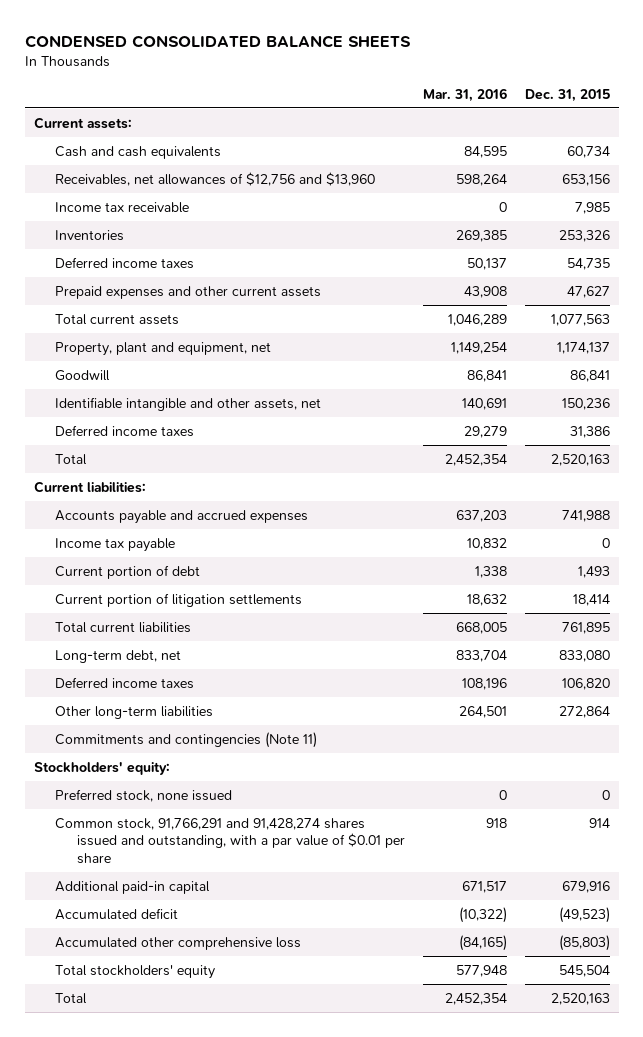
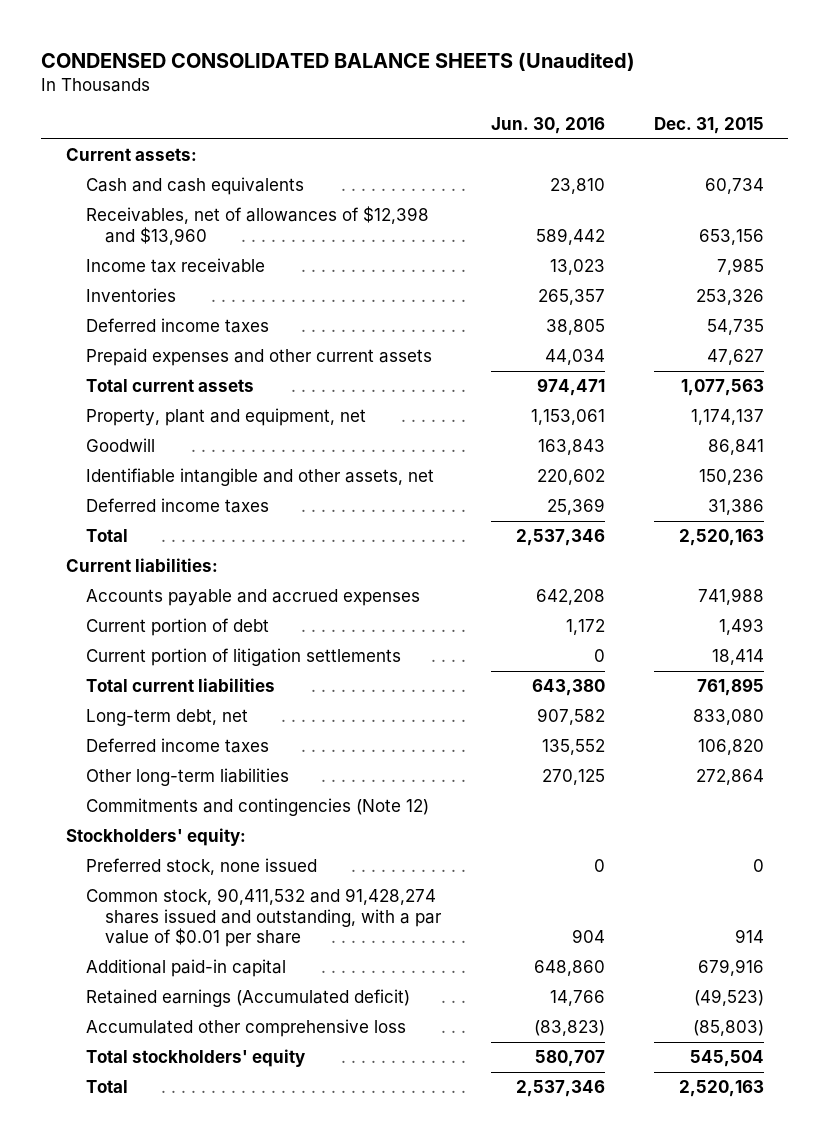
- CONDENSED CONSOLIDATED BALANCE SHEETS
+ CONDENSED CONSOLIDATED BALANCE SHEETS (Unaudited)
- | Mar. 31, 2016 | Dec. 31, 2015
+ | Jun. 30, 2016 | Dec. 31, 2015
- Receivables, net allowances of $12,756 and $13,960 | 598,264 | 653,156
+ Receivables, net of allowances of $12,398 and $13,960 | 589,442 | 653,156
- Income tax payable | 10,832 | 0
- Commitments and contingencies (Note 11)
+ Commitments and contingencies (Note 12)
- Common stock, 91,766,291 and 91,428,274 shares issued and outstanding, with a par value of $0.01 per share | 918 | 914
+ Common stock, 90,411,532 and 91,428,274 shares issued and outstanding, with a par value of $0.01 per share | 904 | 914
- Accumulated deficit | (10,322) | (49,523)
+ Retained earnings (Accumulated deficit) | 14,766 | (49,523)

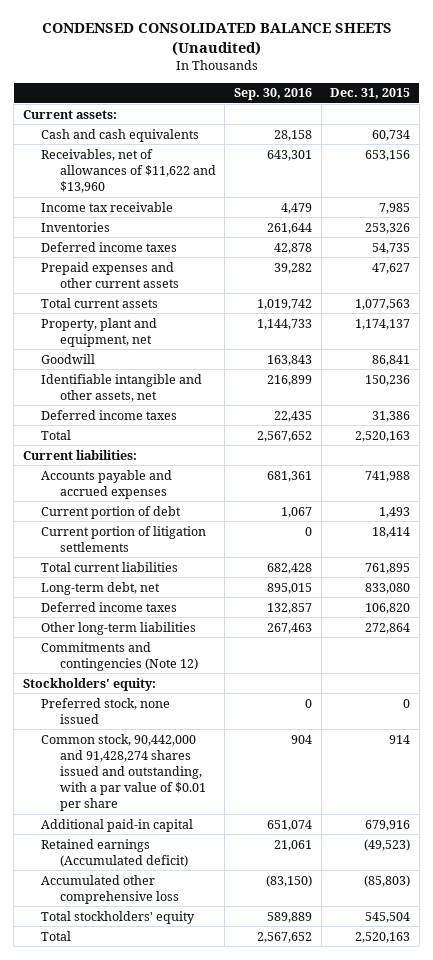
- | Jun. 30, 2016 | Dec. 31, 2015
+ | Sep. 30, 2016 | Dec. 31, 2015
- Receivables, net of allowances of $12,398 and $13,960 | 589,442 | 653,156
+ Receivables, net of allowances of $11,622 and $13,960 | 643,301 | 653,156
- Common stock, 90,411,532 and 91,428,274 shares issued and outstanding, with a par value of $0.01 per share | 904 | 914
+ Common stock, 90,442,000 and 91,428,274 shares issued and outstanding, with a par value of $0.01 per share | 904 | 914

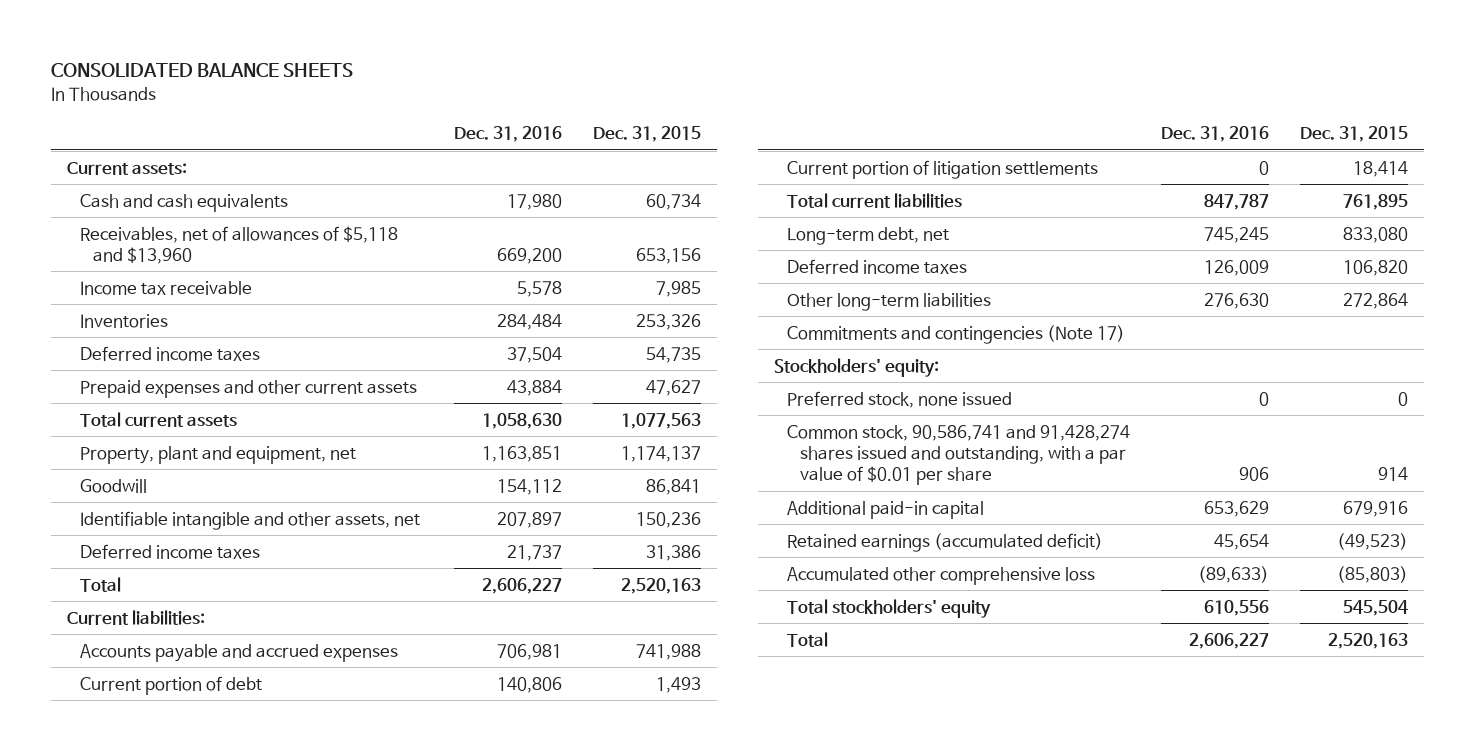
- CONDENSED CONSOLIDATED BALANCE SHEETS (Unaudited)
+ CONSOLIDATED BALANCE SHEETS
- | Sep. 30, 2016 | Dec. 31, 2015
+ | Dec. 31, 2016 | Dec. 31, 2015
- Receivables, net of allowances of $11,622 and $13,960 | 643,301 | 653,156
+ Receivables, net of allowances of $5,118 and $13,960 | 669,200 | 653,156
- Commitments and contingencies (Note 12)
+ Commitments and contingencies (Note 17)
- Common stock, 90,442,000 and 91,428,274 shares issued and outstanding, with a par value of $0.01 per share | 904 | 914
+ Common stock, 90,586,741 and 91,428,274 shares issued and outstanding, with a par value of $0.01 per share | 906 | 914
- Retained earnings (Accumulated deficit) | 21,061 | (49,523)
+ Retained earnings (accumulated deficit) | 45,654 | (49,523)

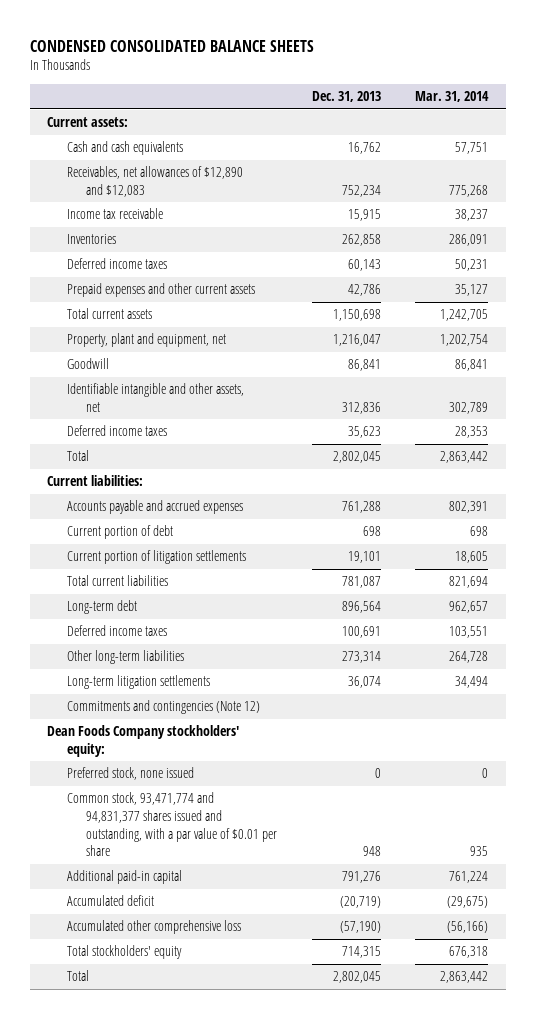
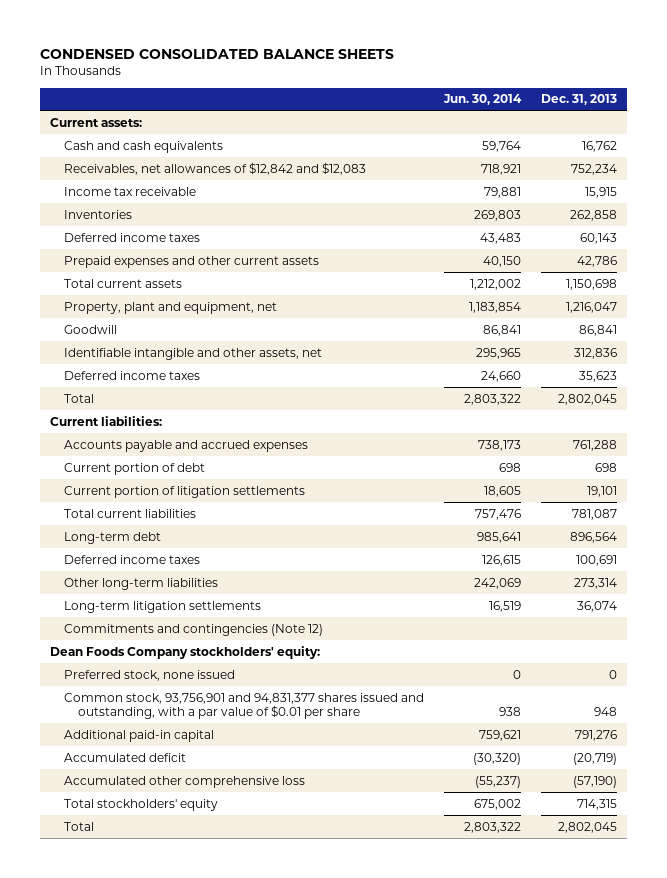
- | Dec. 31, 2013 | Mar. 31, 2014
+ | Jun. 30, 2014 | Dec. 31, 2013
- Receivables, net allowances of $12,890 and $12,083 | 752,234 | 775,268
+ Receivables, net allowances of $12,842 and $12,083 | 718,921 | 752,234
- Common stock, 93,471,774 and 94,831,377 shares issued and outstanding, with a par value of $0.01 per share | 948 | 935
+ Common stock, 93,756,901 and 94,831,377 shares issued and outstanding, with a par value of $0.01 per share | 938 | 948

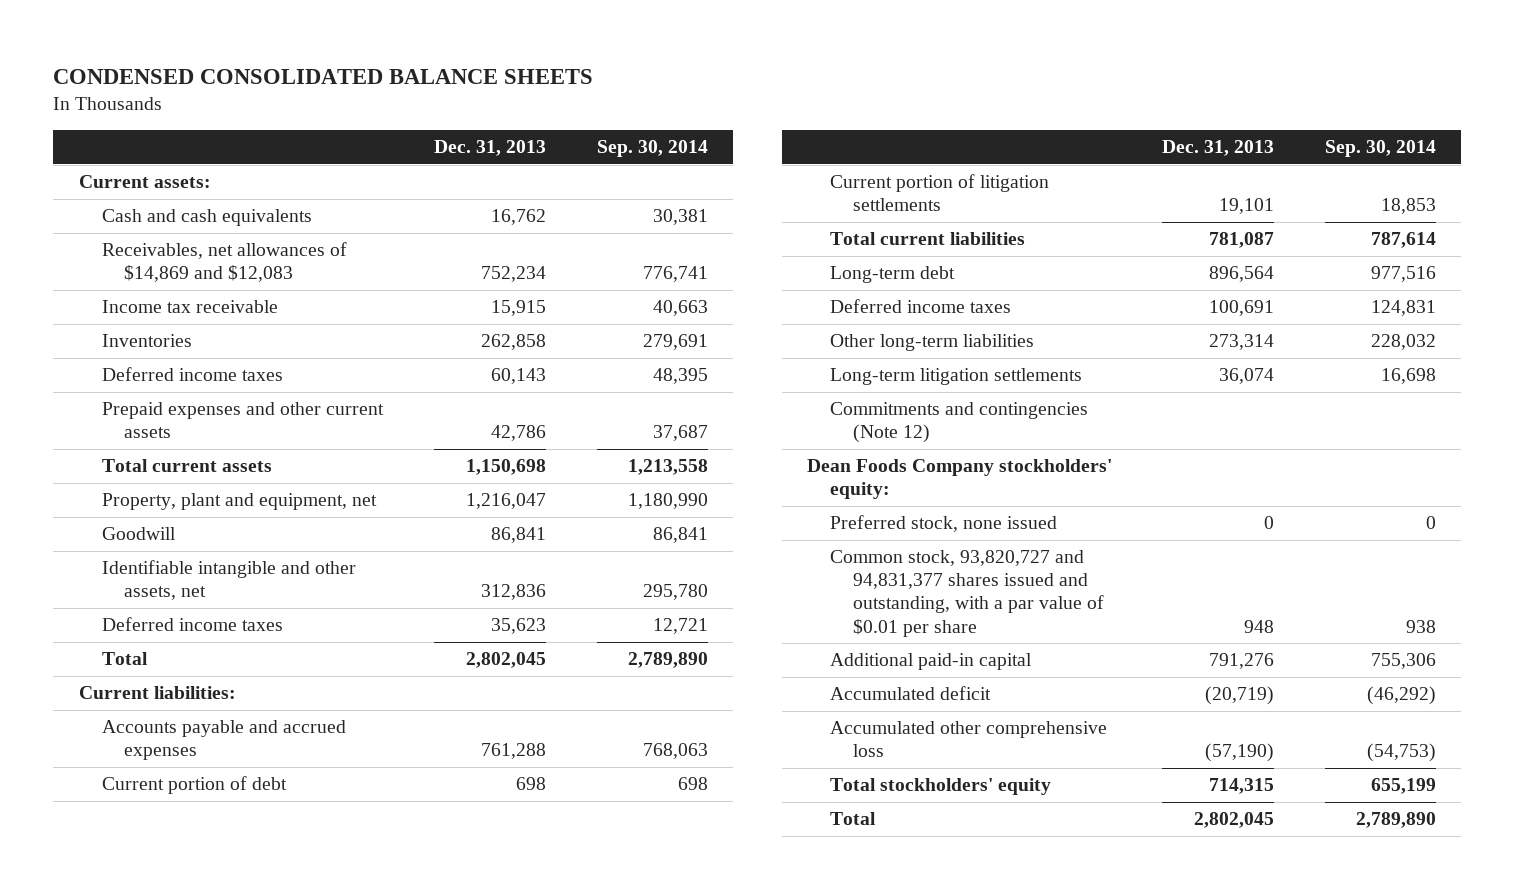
- | Jun. 30, 2014 | Dec. 31, 2013
+ | Dec. 31, 2013 | Sep. 30, 2014
- Receivables, net allowances of $12,842 and $12,083 | 718,921 | 752,234
+ Receivables, net allowances of $14,869 and $12,083 | 752,234 | 776,741
- Common stock, 93,756,901 and 94,831,377 shares issued and outstanding, with a par value of $0.01 per share | 938 | 948
+ Common stock, 93,820,727 and 94,831,377 shares issued and outstanding, with a par value of $0.01 per share | 948 | 938

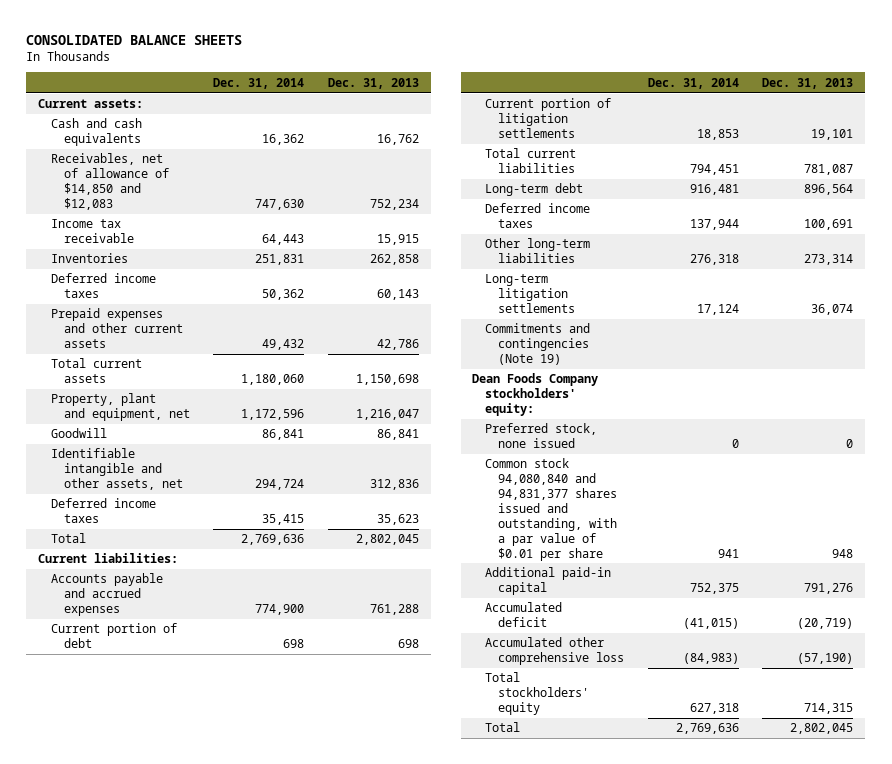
- CONDENSED CONSOLIDATED BALANCE SHEETS
+ CONSOLIDATED BALANCE SHEETS
- | Dec. 31, 2013 | Sep. 30, 2014
+ | Dec. 31, 2014 | Dec. 31, 2013
- Receivables, net allowances of $14,869 and $12,083 | 752,234 | 776,741
+ Receivables, net of allowance of $14,850 and $12,083 | 747,630 | 752,234
- Commitments and contingencies (Note 12)
+ Commitments and contingencies (Note 19)
- Common stock, 93,820,727 and 94,831,377 shares issued and outstanding, with a par value of $0.01 per share | 948 | 938
+ Common stock 94,080,840 and 94,831,377 shares issued and outstanding, with a par value of $0.01 per share | 941 | 948

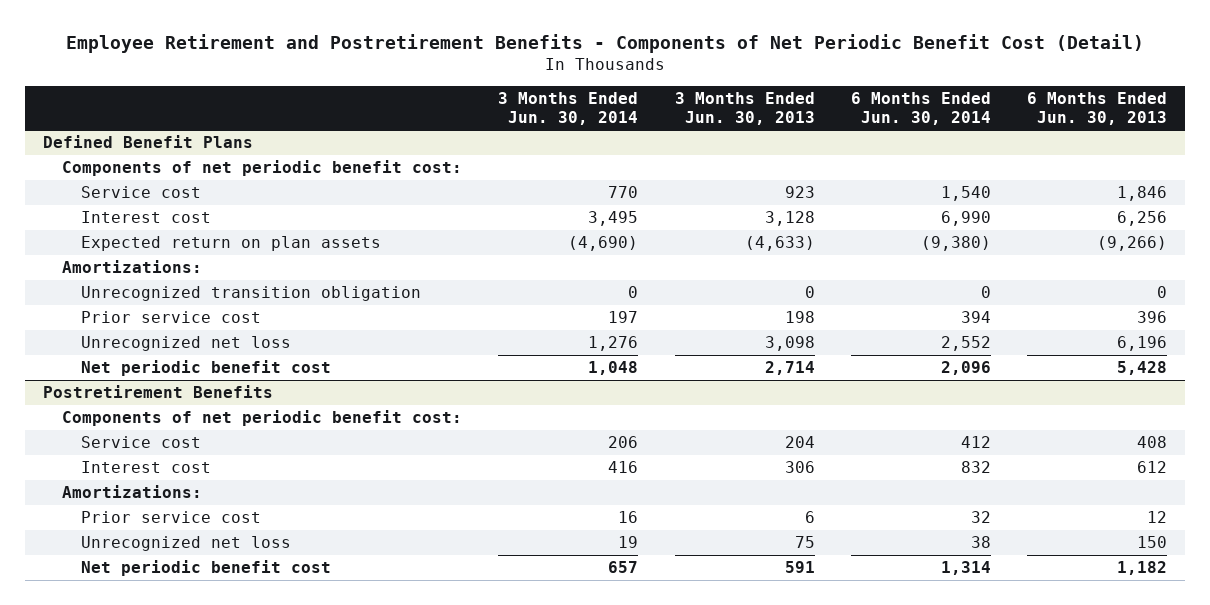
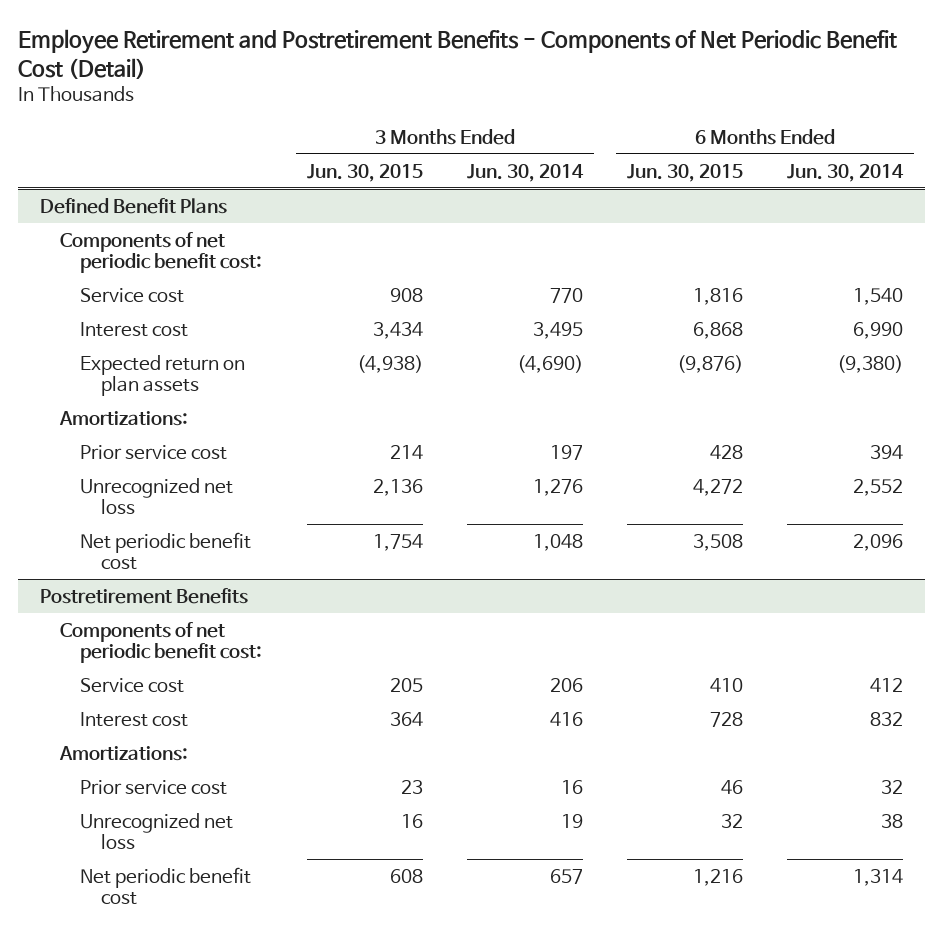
- | 3 Months Ended Jun. 30, 2014 | 3 Months Ended Jun. 30, 2013 | 6 Months Ended Jun. 30, 2014 | 6 Months Ended Jun. 30, 2013
+ | 3 Months Ended Jun. 30, 2015 | 3 Months Ended Jun. 30, 2014 | 6 Months Ended Jun. 30, 2015 | 6 Months Ended Jun. 30, 2014
@ Defined Benefit Plans
- Unrecognized transition obligation | 0 | 0 | 0 | 0

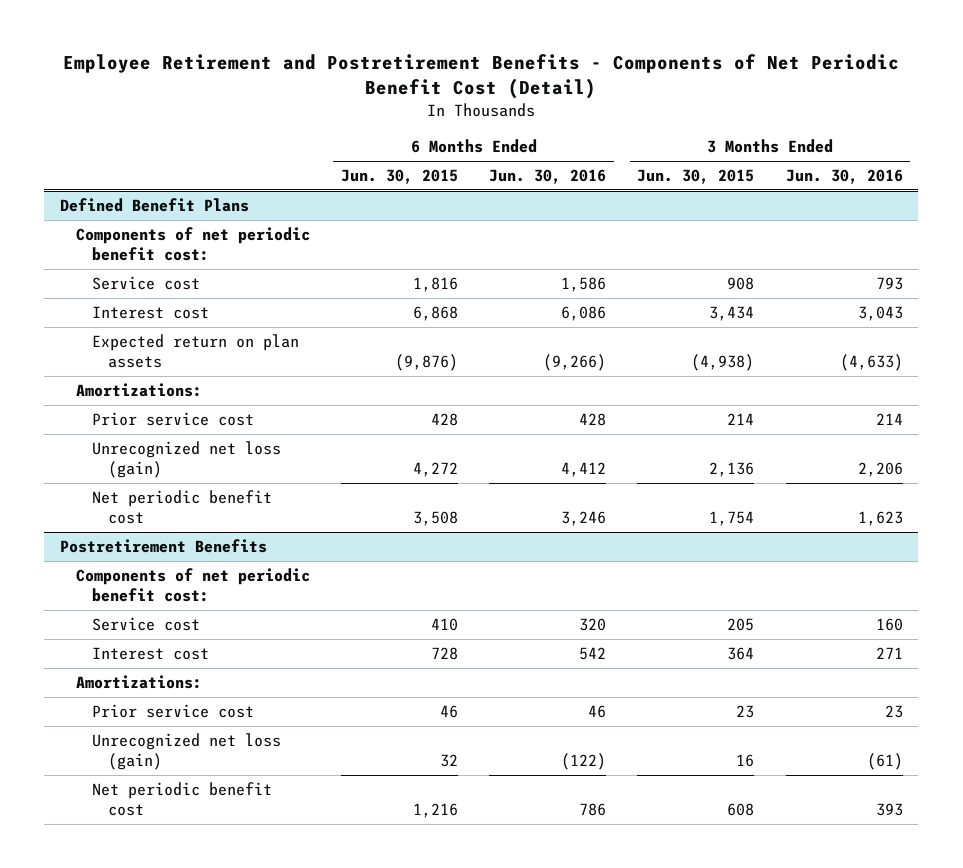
- | 3 Months Ended Jun. 30, 2015 | 3 Months Ended Jun. 30, 2014 | 6 Months Ended Jun. 30, 2015 | 6 Months Ended Jun. 30, 2014
+ | 6 Months Ended Jun. 30, 2015 | 6 Months Ended Jun. 30, 2016 | 3 Months Ended Jun. 30, 2015 | 3 Months Ended Jun. 30, 2016
@ Defined Benefit Plans
- Unrecognized net loss | 2,136 | 1,276 | 4,272 | 2,552
+ Unrecognized net loss (gain) | 4,272 | 4,412 | 2,136 | 2,206
@ Postretirement Benefits
- Unrecognized net loss | 16 | 19 | 32 | 38
+ Unrecognized net loss (gain) | 32 | (122) | 16 | (61)

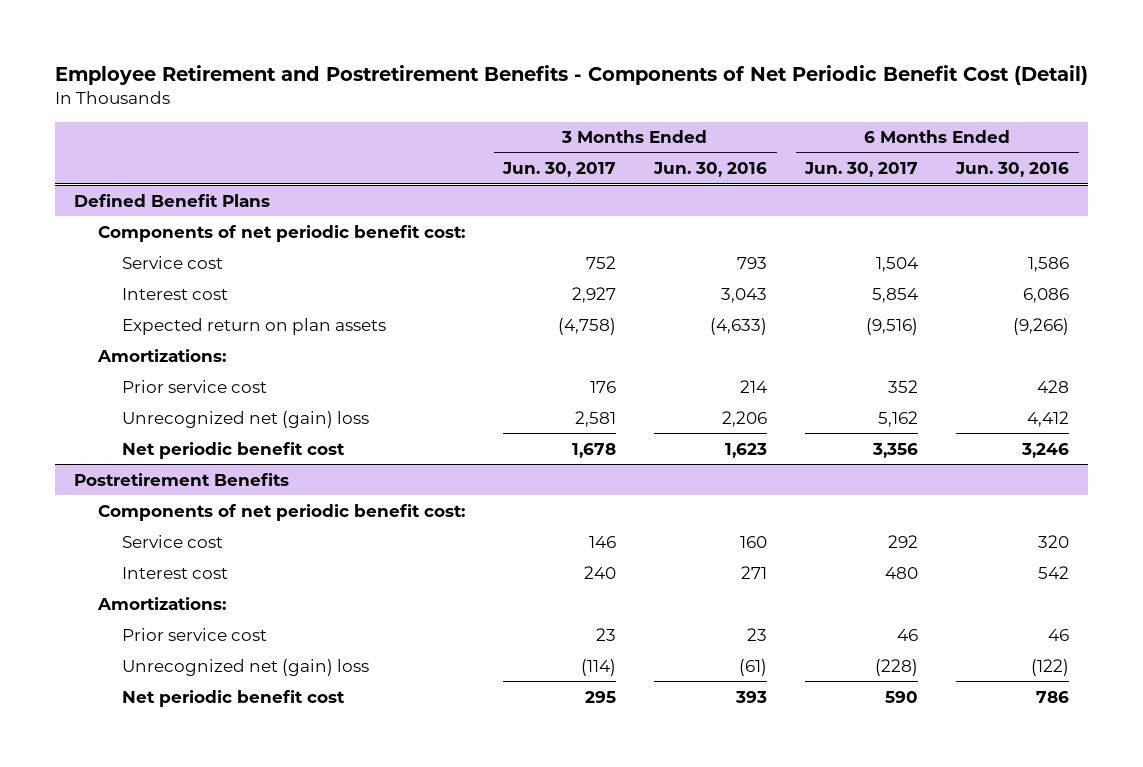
- | 6 Months Ended Jun. 30, 2015 | 6 Months Ended Jun. 30, 2016 | 3 Months Ended Jun. 30, 2015 | 3 Months Ended Jun. 30, 2016
+ | 3 Months Ended Jun. 30, 2017 | 3 Months Ended Jun. 30, 2016 | 6 Months Ended Jun. 30, 2017 | 6 Months Ended Jun. 30, 2016
@ Defined Benefit Plans
- Unrecognized net loss (gain) | 4,272 | 4,412 | 2,136 | 2,206
+ Unrecognized net (gain) loss | 2,581 | 2,206 | 5,162 | 4,412
@ Postretirement Benefits
- Unrecognized net loss (gain) | 32 | (122) | 16 | (61)
+ Unrecognized net (gain) loss | (114) | (61) | (228) | (122)

